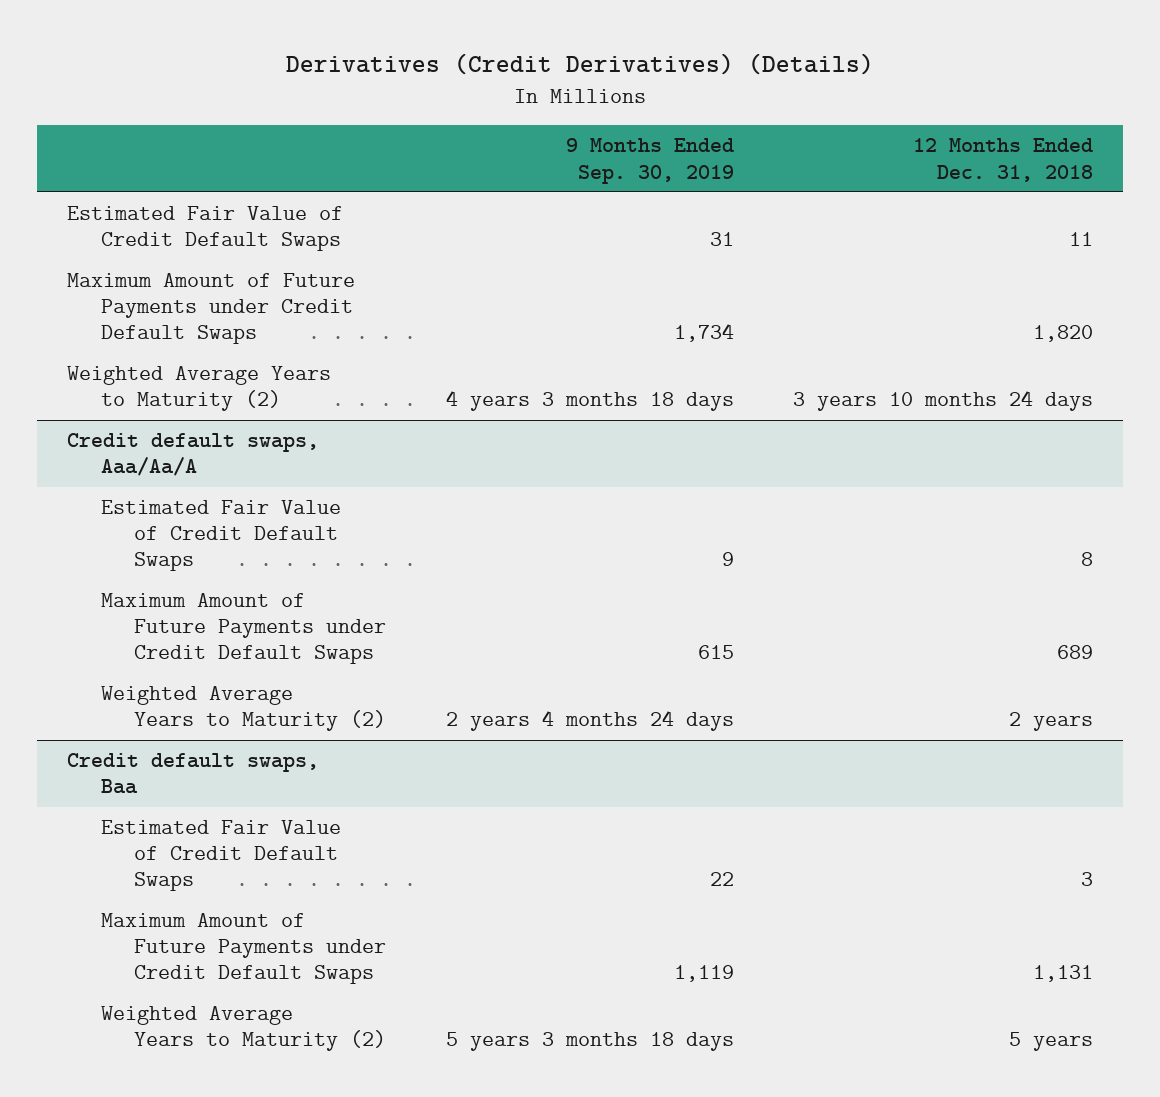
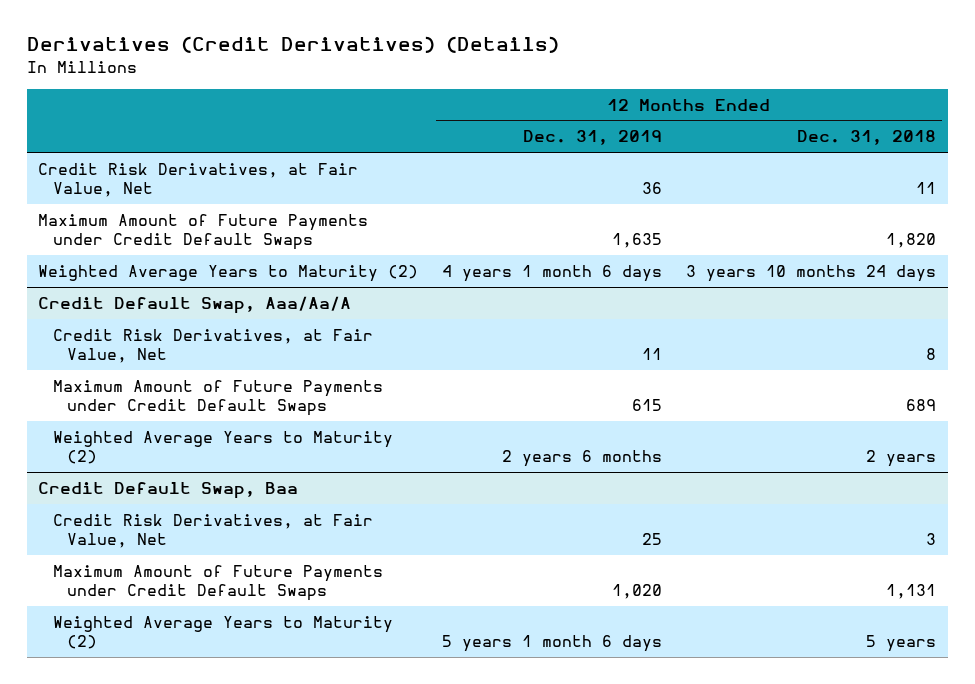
- | 9 Months Ended Sep. 30, 2019 | 12 Months Ended Dec. 31, 2018
+ | 12 Months Ended Dec. 31, 2019 | 12 Months Ended Dec. 31, 2018
- Estimated Fair Value of Credit Default Swaps | 31 | 11
+ Credit Risk Derivatives, at Fair Value, Net | 36 | 11
- Credit default swaps, Aaa/Aa/A
- Estimated Fair Value of Credit Default Swaps | 9 | 8
+ Credit Default Swap, Aaa/Aa/A
+ Credit Risk Derivatives, at Fair Value, Net | 11 | 8
- Credit default swaps, Baa
- Estimated Fair Value of Credit Default Swaps | 22 | 3
+ Credit Default Swap, Baa
+ Credit Risk Derivatives, at Fair Value, Net | 25 | 3

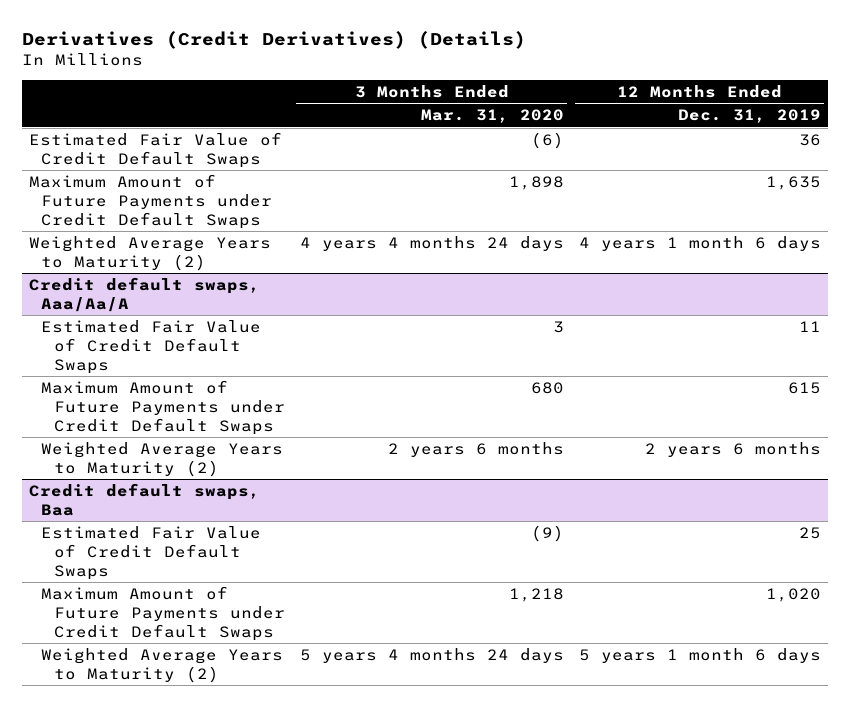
- | 12 Months Ended Dec. 31, 2019 | 12 Months Ended Dec. 31, 2018
+ | 3 Months Ended Mar. 31, 2020 | 12 Months Ended Dec. 31, 2019
- Credit Risk Derivatives, at Fair Value, Net | 36 | 11
+ Estimated Fair Value of Credit Default Swaps | (6) | 36
- Credit Default Swap, Aaa/Aa/A
- Credit Risk Derivatives, at Fair Value, Net | 11 | 8
+ Credit default swaps, Aaa/Aa/A
+ Estimated Fair Value of Credit Default Swaps | 3 | 11
- Credit Default Swap, Baa
- Credit Risk Derivatives, at Fair Value, Net | 25 | 3
+ Credit default swaps, Baa
+ Estimated Fair Value of Credit Default Swaps | (9) | 25

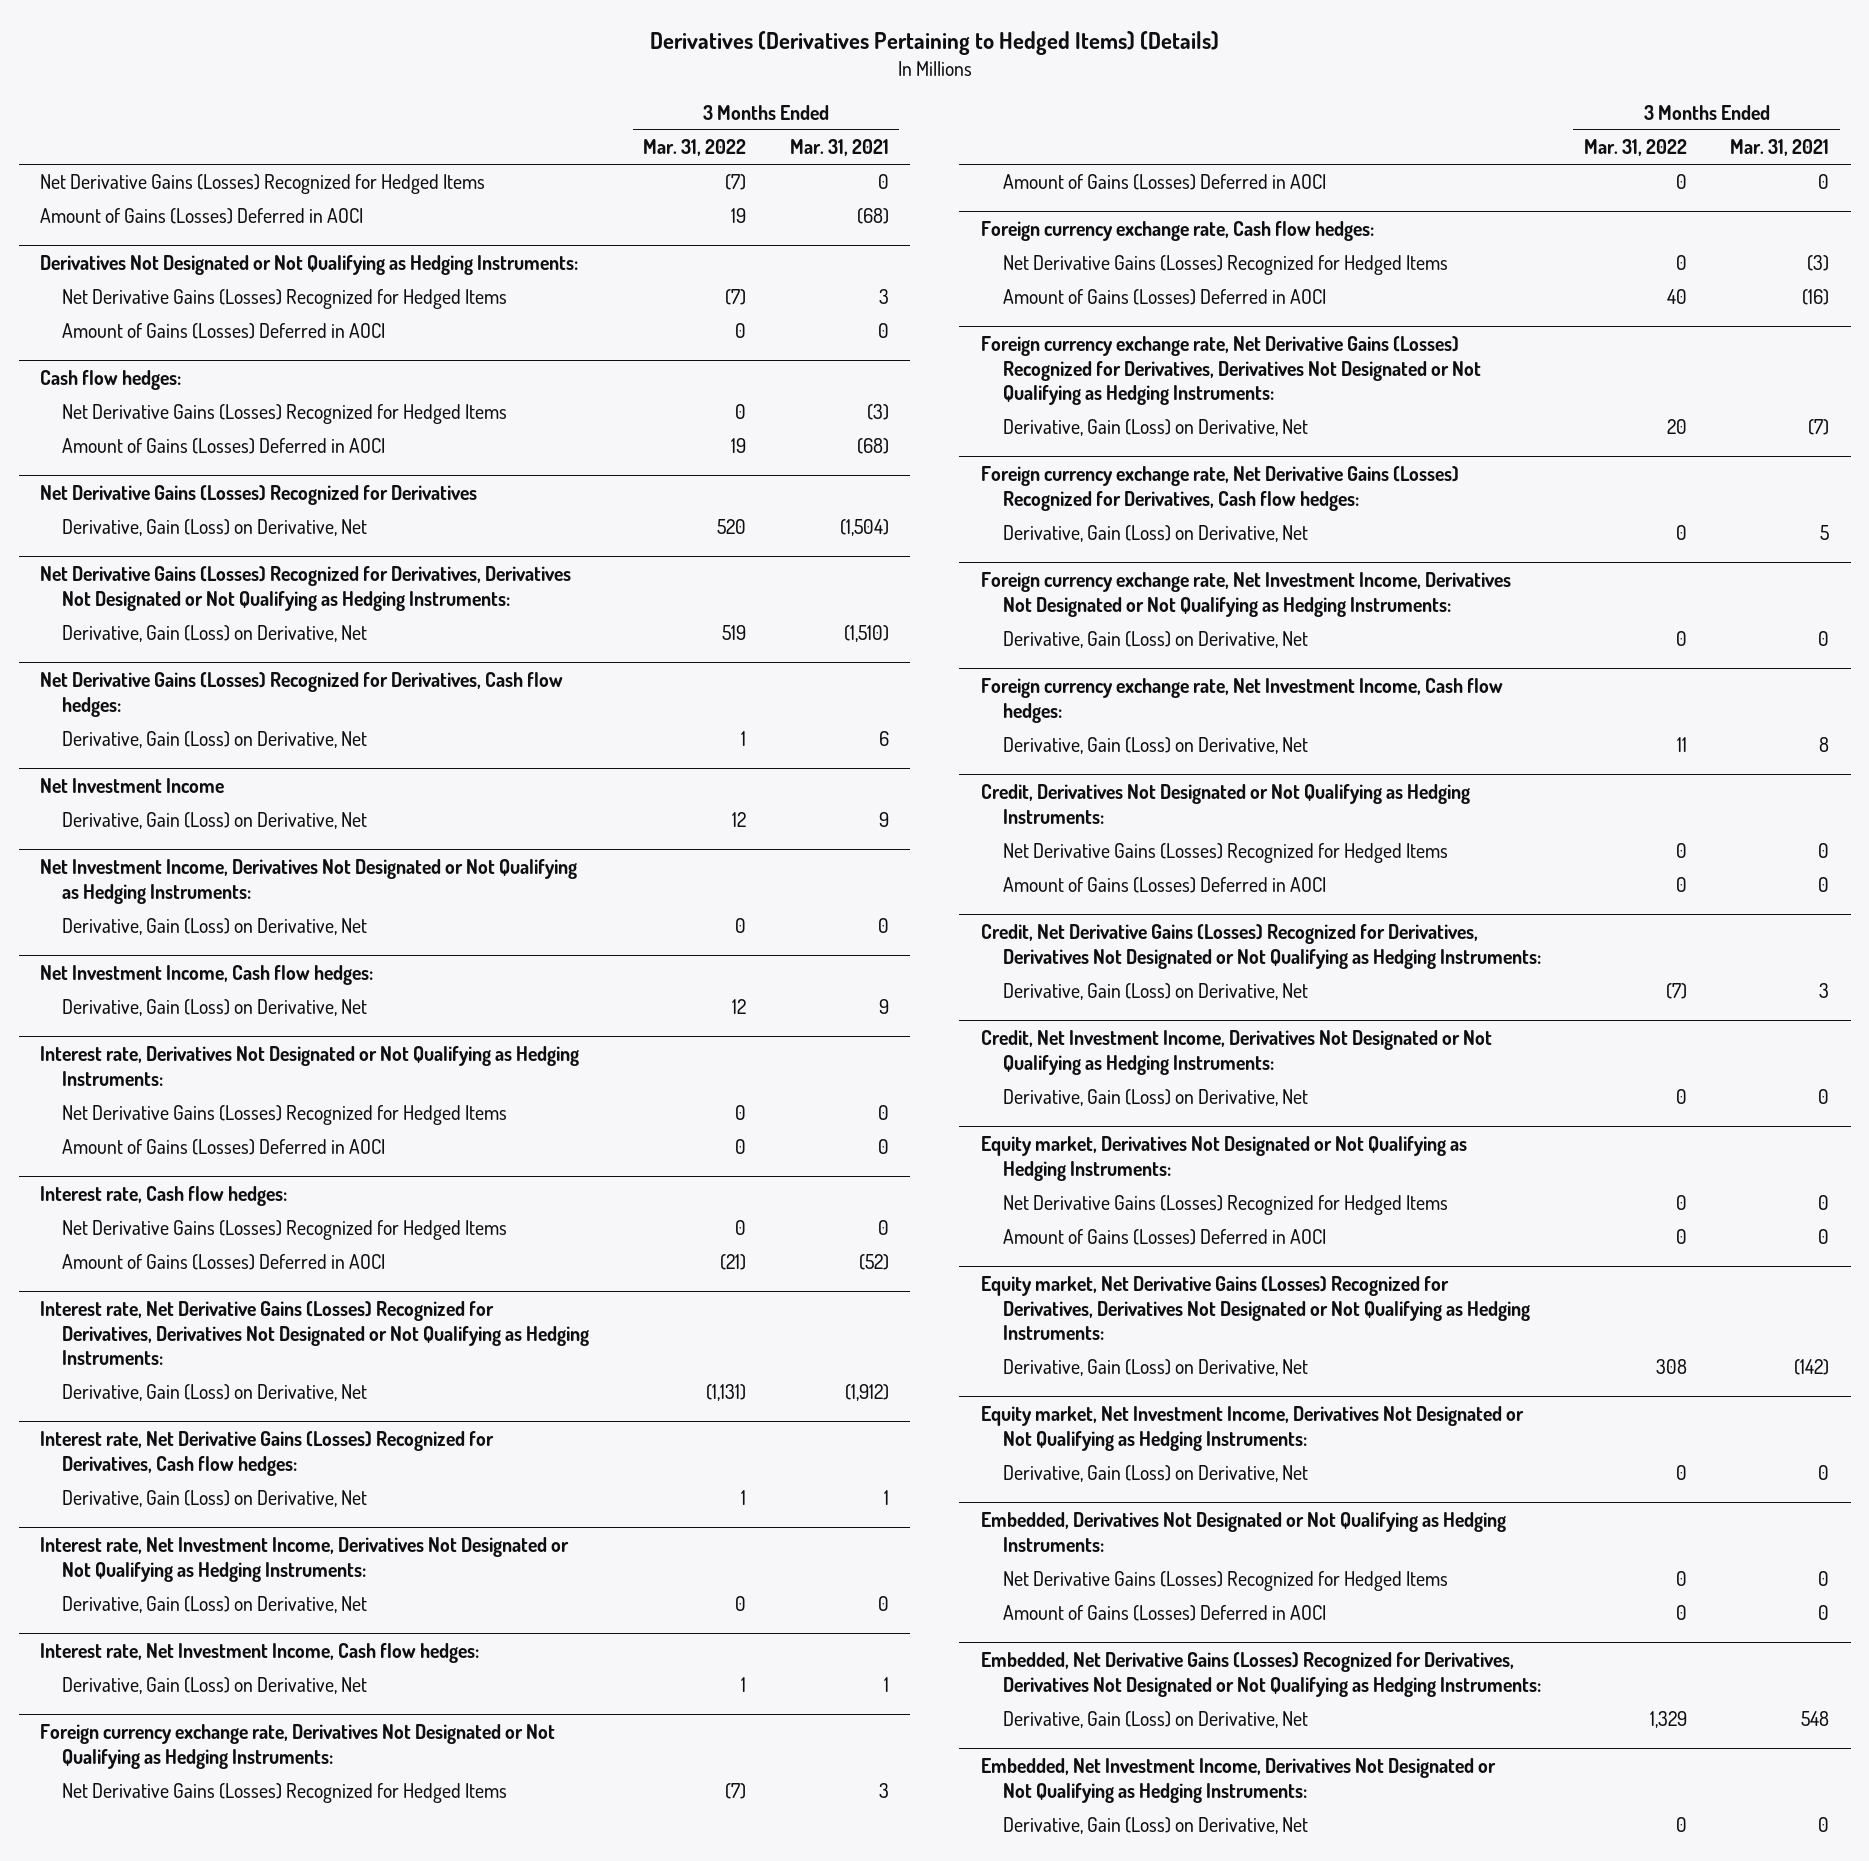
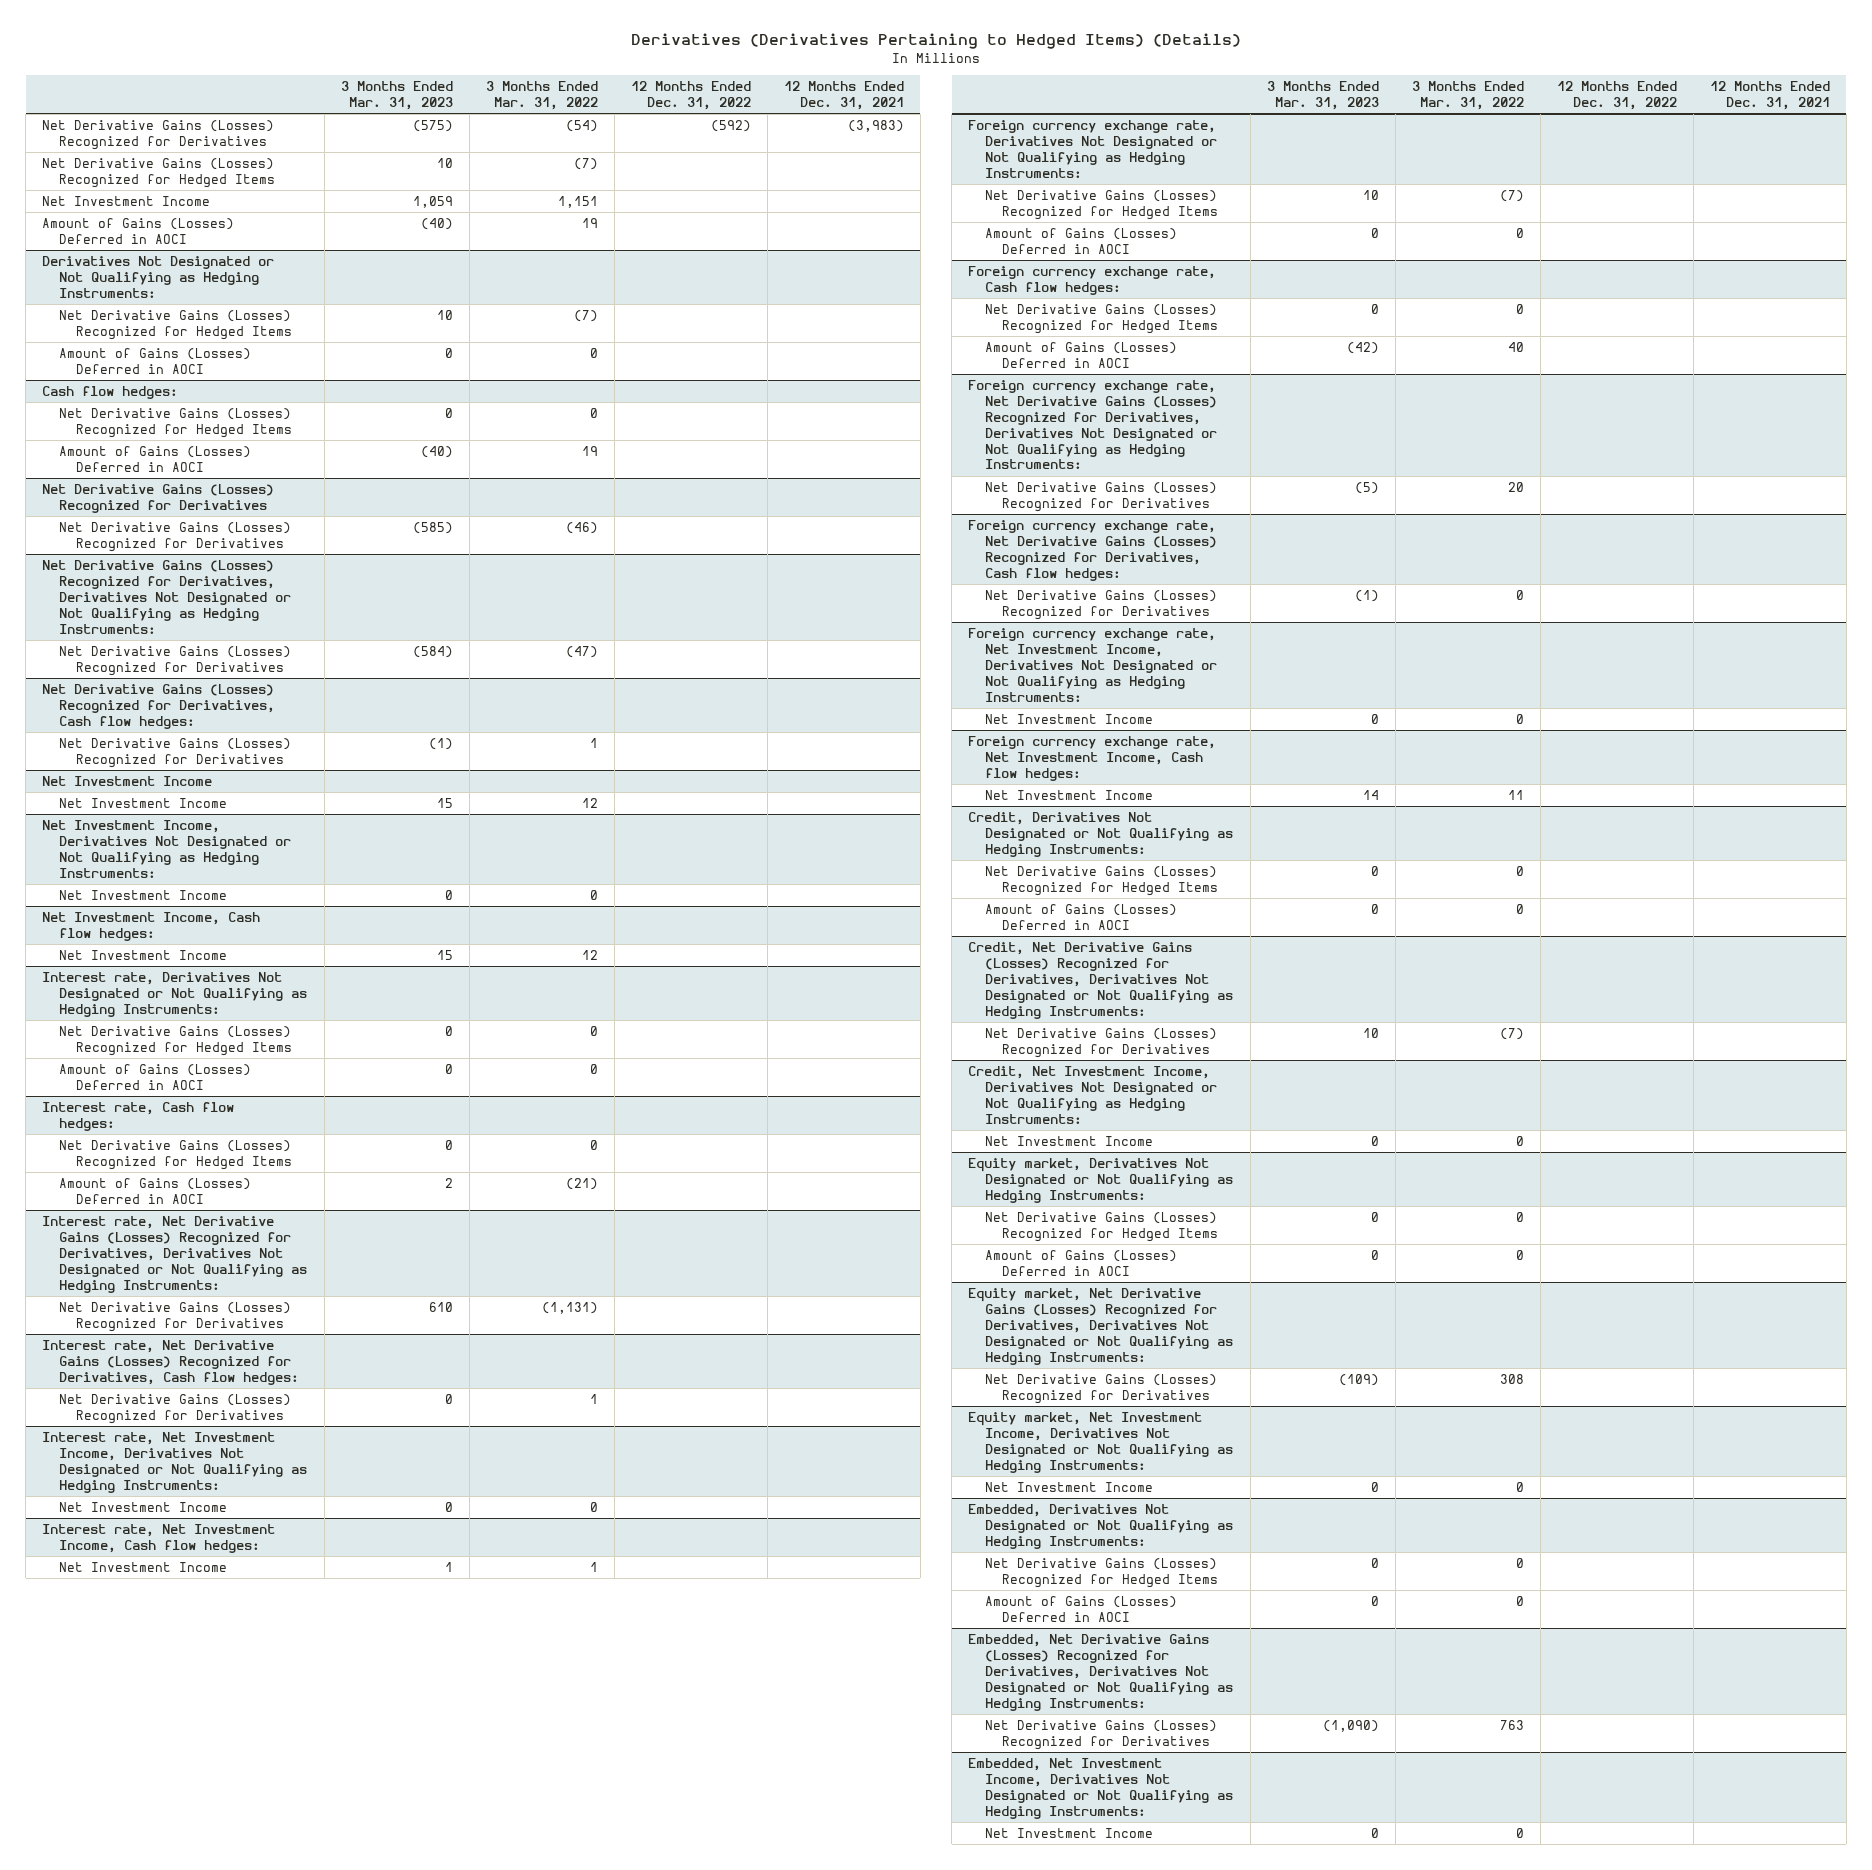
- | 3 Months Ended Mar. 31, 2022 | 3 Months Ended Mar. 31, 2021
+ | 3 Months Ended Mar. 31, 2023 | 3 Months Ended Mar. 31, 2022 | 12 Months Ended Dec. 31, 2022 | 12 Months Ended Dec. 31, 2021
+ Net Derivative Gains (Losses) Recognized for Derivatives | (575) | (54) | (592) | (3,983)
+ Net Investment Income | 1,059 | 1,151 | |
@ Net Derivative Gains (Losses) Recognized for Derivatives
- Derivative, Gain (Loss) on Derivative, Net | 520 | (1,504)
+ Net Derivative Gains (Losses) Recognized for Derivatives | (585) | (46) | |
@ Net Derivative Gains (Losses) Recognized for Derivatives, Derivatives Not Designated or Not Qualifying as Hedging Instruments:
- Derivative, Gain (Loss) on Derivative, Net | 519 | (1,510)
+ Net Derivative Gains (Losses) Recognized for Derivatives | (584) | (47) | |
@ Net Derivative Gains (Losses) Recognized for Derivatives, Cash flow hedges:
- Derivative, Gain (Loss) on Derivative, Net | 1 | 6
+ Net Derivative Gains (Losses) Recognized for Derivatives | (1) | 1 | |
@ Net Investment Income
- Derivative, Gain (Loss) on Derivative, Net | 12 | 9
+ Net Investment Income | 15 | 12 | |
@ Net Investment Income, Derivatives Not Designated or Not Qualifying as Hedging Instruments:
- Derivative, Gain (Loss) on Derivative, Net | 0 | 0
+ Net Investment Income | 0 | 0 | |
@ Net Investment Income, Cash flow hedges:
- Derivative, Gain (Loss) on Derivative, Net | 12 | 9
+ Net Investment Income | 15 | 12 | |
@ Interest rate, Net Derivative Gains (Losses) Recognized for Derivatives, Derivatives Not Designated or Not Qualifying as Hedging Instruments:
- Derivative, Gain (Loss) on Derivative, Net | (1,131) | (1,912)
+ Net Derivative Gains (Losses) Recognized for Derivatives | 610 | (1,131) | |
@ Interest rate, Net Derivative Gains (Losses) Recognized for Derivatives, Cash flow hedges:
- Derivative, Gain (Loss) on Derivative, Net | 1 | 1
+ Net Derivative Gains (Losses) Recognized for Derivatives | 0 | 1 | |
@ Interest rate, Net Investment Income, Derivatives Not Designated or Not Qualifying as Hedging Instruments:
- Derivative, Gain (Loss) on Derivative, Net | 0 | 0
+ Net Investment Income | 0 | 0 | |
@ Interest rate, Net Investment Income, Cash flow hedges:
- Derivative, Gain (Loss) on Derivative, Net | 1 | 1
+ Net Investment Income | 1 | 1 | |
@ Foreign currency exchange rate, Net Derivative Gains (Losses) Recognized for Derivatives, Derivatives Not Designated or Not Qualifying as Hedging Instruments:
- Derivative, Gain (Loss) on Derivative, Net | 20 | (7)
+ Net Derivative Gains (Losses) Recognized for Derivatives | (5) | 20 | |
@ Foreign currency exchange rate, Net Derivative Gains (Losses) Recognized for Derivatives, Cash flow hedges:
- Derivative, Gain (Loss) on Derivative, Net | 0 | 5
+ Net Derivative Gains (Losses) Recognized for Derivatives | (1) | 0 | |
@ Foreign currency exchange rate, Net Investment Income, Derivatives Not Designated or Not Qualifying as Hedging Instruments:
- Derivative, Gain (Loss) on Derivative, Net | 0 | 0
+ Net Investment Income | 0 | 0 | |
@ Foreign currency exchange rate, Net Investment Income, Cash flow hedges:
- Derivative, Gain (Loss) on Derivative, Net | 11 | 8
+ Net Investment Income | 14 | 11 | |
@ Credit, Net Derivative Gains (Losses) Recognized for Derivatives, Derivatives Not Designated or Not Qualifying as Hedging Instruments:
- Derivative, Gain (Loss) on Derivative, Net | (7) | 3
+ Net Derivative Gains (Losses) Recognized for Derivatives | 10 | (7) | |
@ Credit, Net Investment Income, Derivatives Not Designated or Not Qualifying as Hedging Instruments:
- Derivative, Gain (Loss) on Derivative, Net | 0 | 0
+ Net Investment Income | 0 | 0 | |
@ Equity market, Net Derivative Gains (Losses) Recognized for Derivatives, Derivatives Not Designated or Not Qualifying as Hedging Instruments:
- Derivative, Gain (Loss) on Derivative, Net | 308 | (142)
+ Net Derivative Gains (Losses) Recognized for Derivatives | (109) | 308 | |
@ Equity market, Net Investment Income, Derivatives Not Designated or Not Qualifying as Hedging Instruments:
- Derivative, Gain (Loss) on Derivative, Net | 0 | 0
+ Net Investment Income | 0 | 0 | |
@ Embedded, Net Derivative Gains (Losses) Recognized for Derivatives, Derivatives Not Designated or Not Qualifying as Hedging Instruments:
- Derivative, Gain (Loss) on Derivative, Net | 1,329 | 548
+ Net Derivative Gains (Losses) Recognized for Derivatives | (1,090) | 763 | |
@ Embedded, Net Investment Income, Derivatives Not Designated or Not Qualifying as Hedging Instruments:
- Derivative, Gain (Loss) on Derivative, Net | 0 | 0
+ Net Investment Income | 0 | 0 | |

